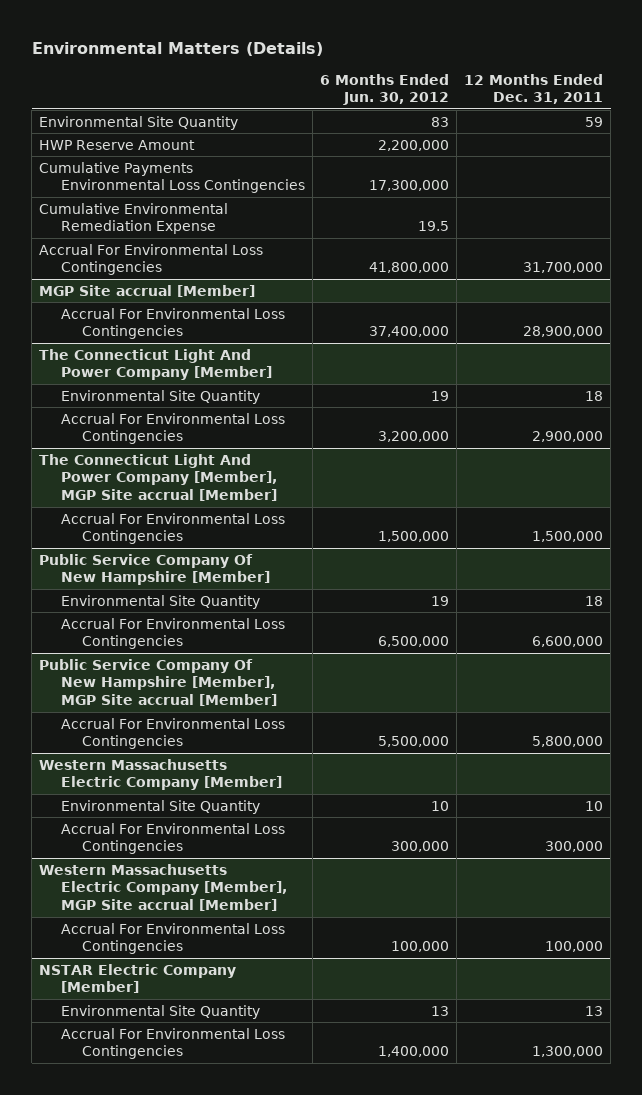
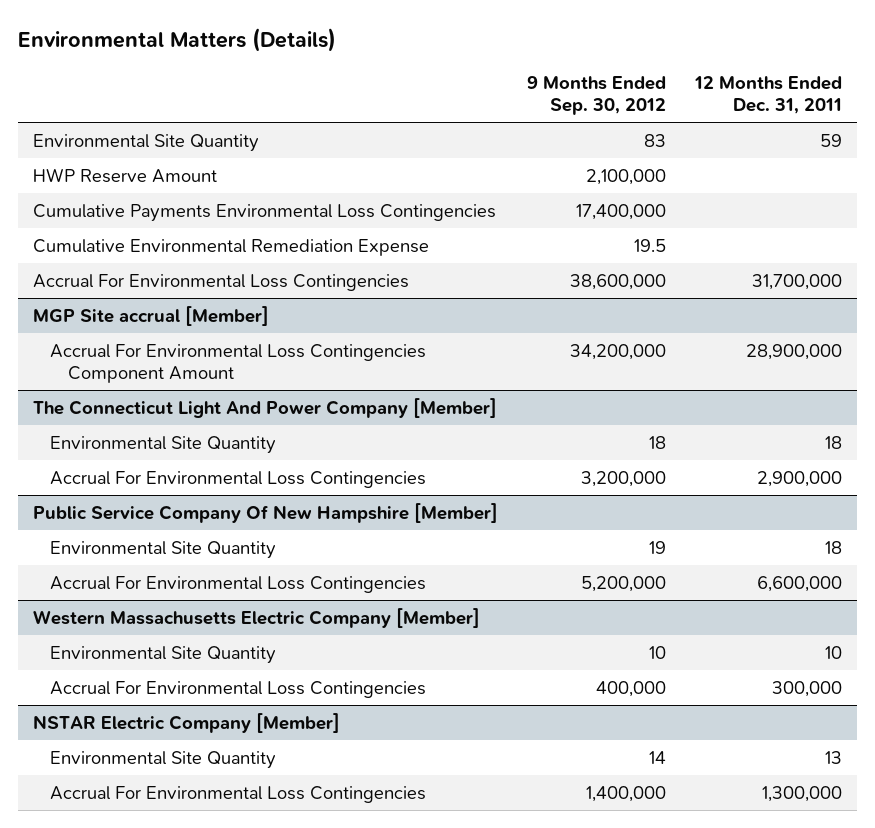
- | 6 Months Ended Jun. 30, 2012 | 12 Months Ended Dec. 31, 2011
+ | 9 Months Ended Sep. 30, 2012 | 12 Months Ended Dec. 31, 2011
@ MGP Site accrual [Member]
- Accrual For Environmental Loss Contingencies | 37,400,000 | 28,900,000
+ Accrual For Environmental Loss Contingencies Component Amount | 34,200,000 | 28,900,000
- The Connecticut Light And Power Company [Member], MGP Site accrual [Member]
- Accrual For Environmental Loss Contingencies | 1,500,000 | 1,500,000
- Public Service Company Of New Hampshire [Member], MGP Site accrual [Member]
- Accrual For Environmental Loss Contingencies | 5,500,000 | 5,800,000
- Western Massachusetts Electric Company [Member], MGP Site accrual [Member]
- Accrual For Environmental Loss Contingencies | 100,000 | 100,000

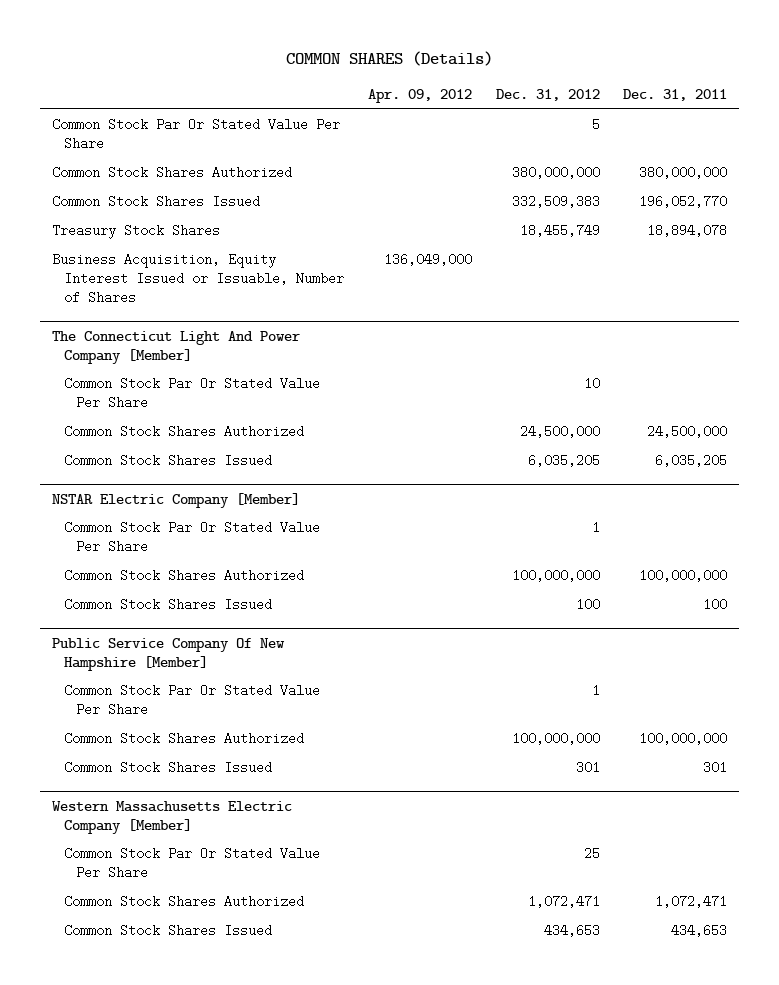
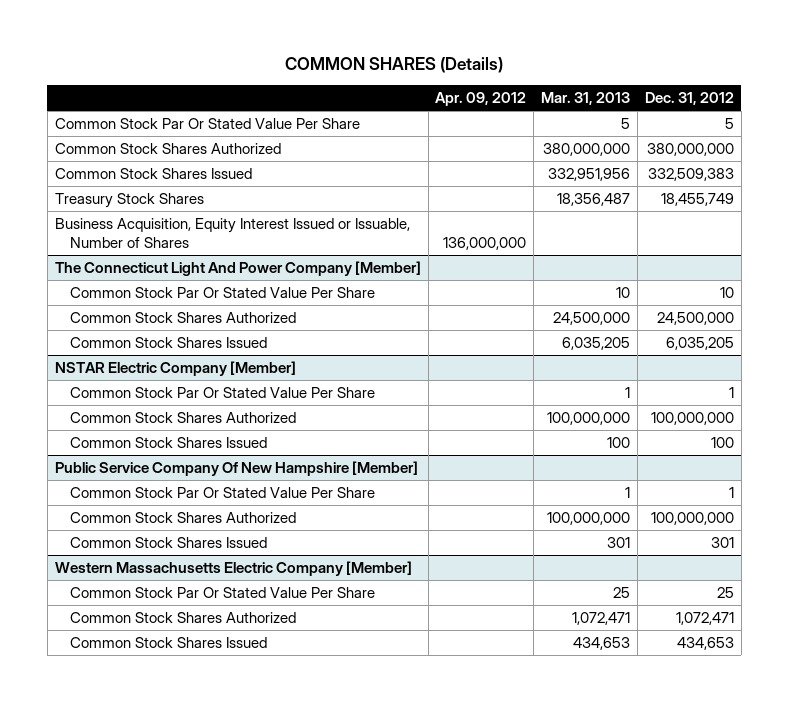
- | Apr. 09, 2012 | Dec. 31, 2012 | Dec. 31, 2011
+ | Apr. 09, 2012 | Mar. 31, 2013 | Dec. 31, 2012
- Business Acquisition, Equity Interest Issued or Issuable, Number of Shares | 136,049,000 | |
+ Business Acquisition, Equity Interest Issued or Issuable, Number of Shares | 136,000,000 | |

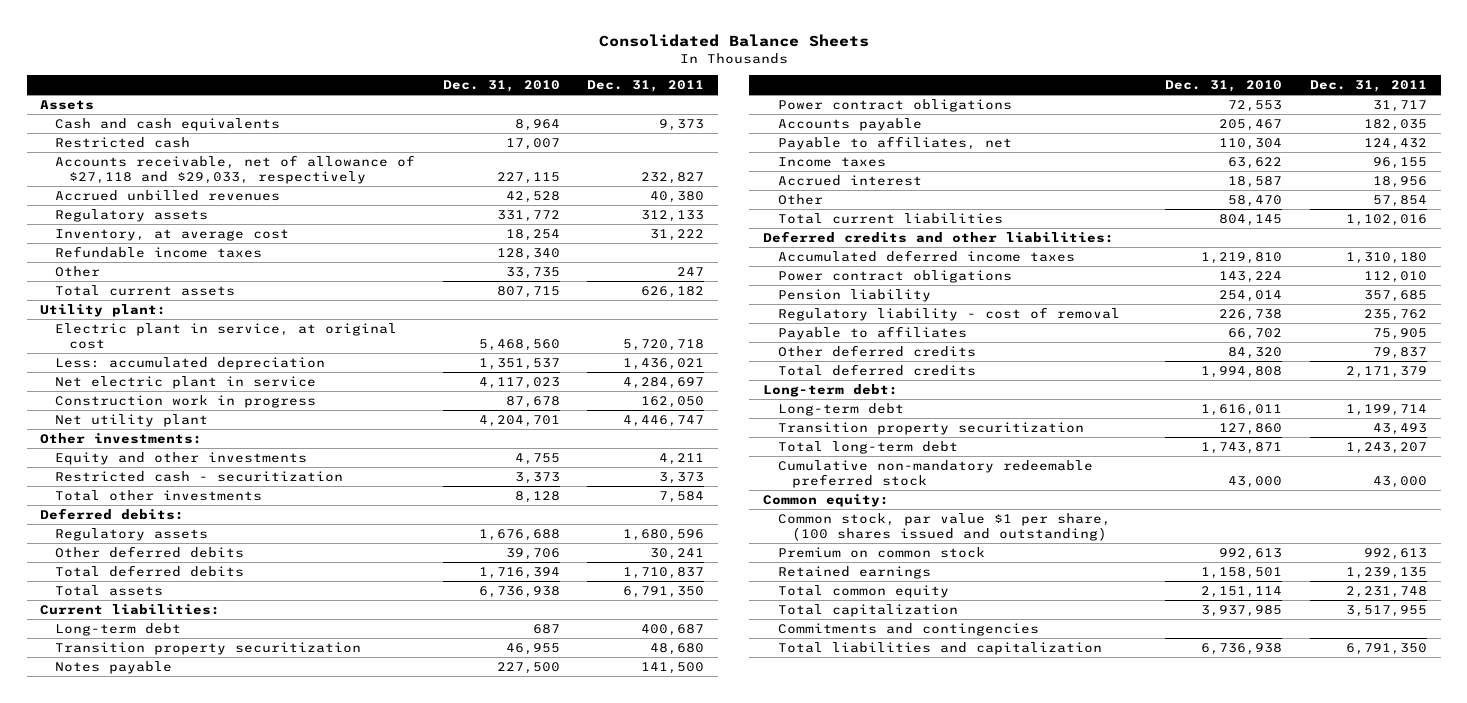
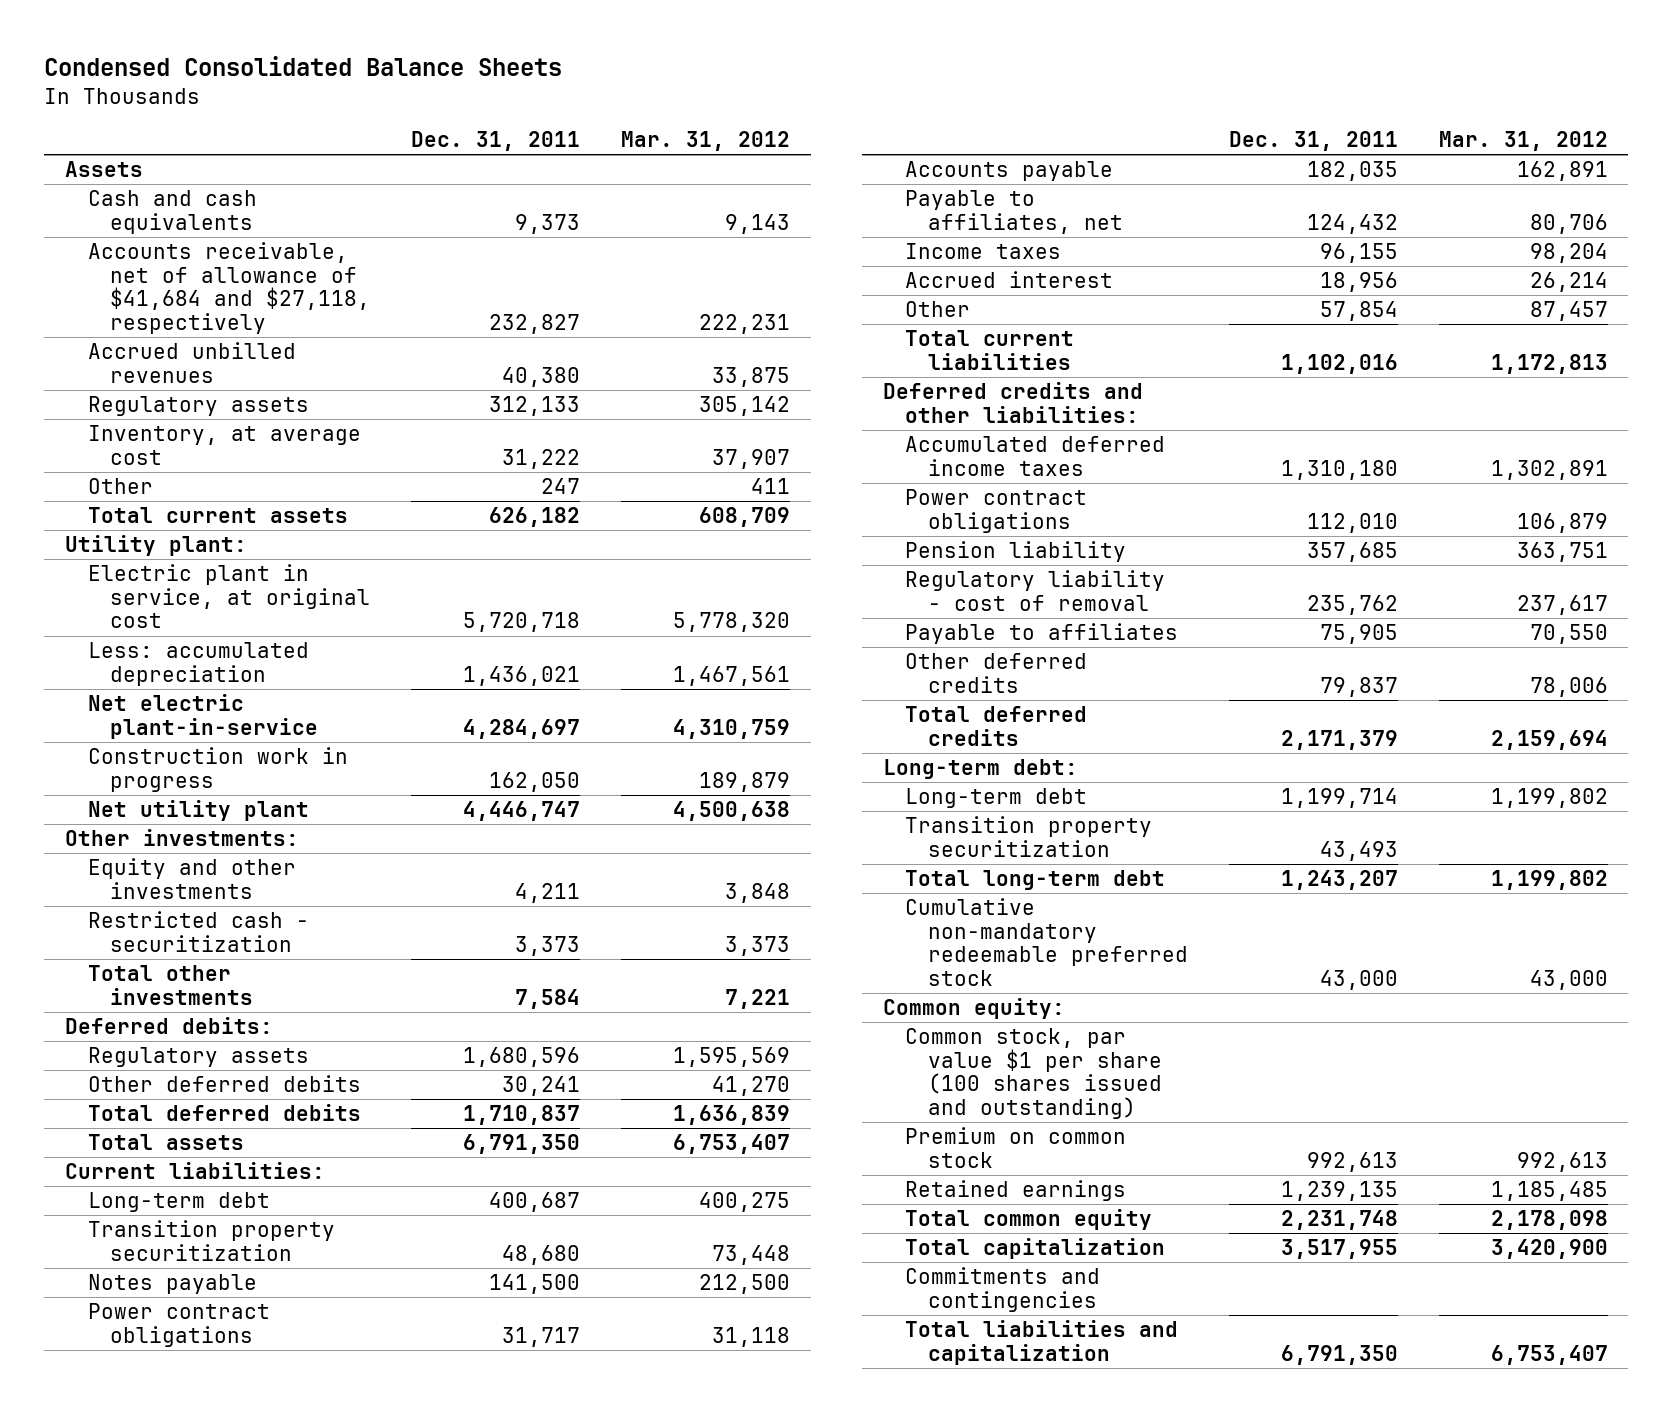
- Consolidated Balance Sheets
+ Condensed Consolidated Balance Sheets
- | Dec. 31, 2010 | Dec. 31, 2011
+ | Dec. 31, 2011 | Mar. 31, 2012
- Restricted cash | 17,007 |
- Accounts receivable, net of allowance of $27,118 and $29,033, respectively | 227,115 | 232,827
+ Accounts receivable, net of allowance of $41,684 and $27,118, respectively | 232,827 | 222,231
- Refundable income taxes | 128,340 |
- Net electric plant in service | 4,117,023 | 4,284,697
+ Net electric plant-in-service | 4,284,697 | 4,310,759
- Common stock, par value $1 per share, (100 shares issued and outstanding)
+ Common stock, par value $1 per share (100 shares issued and outstanding)

